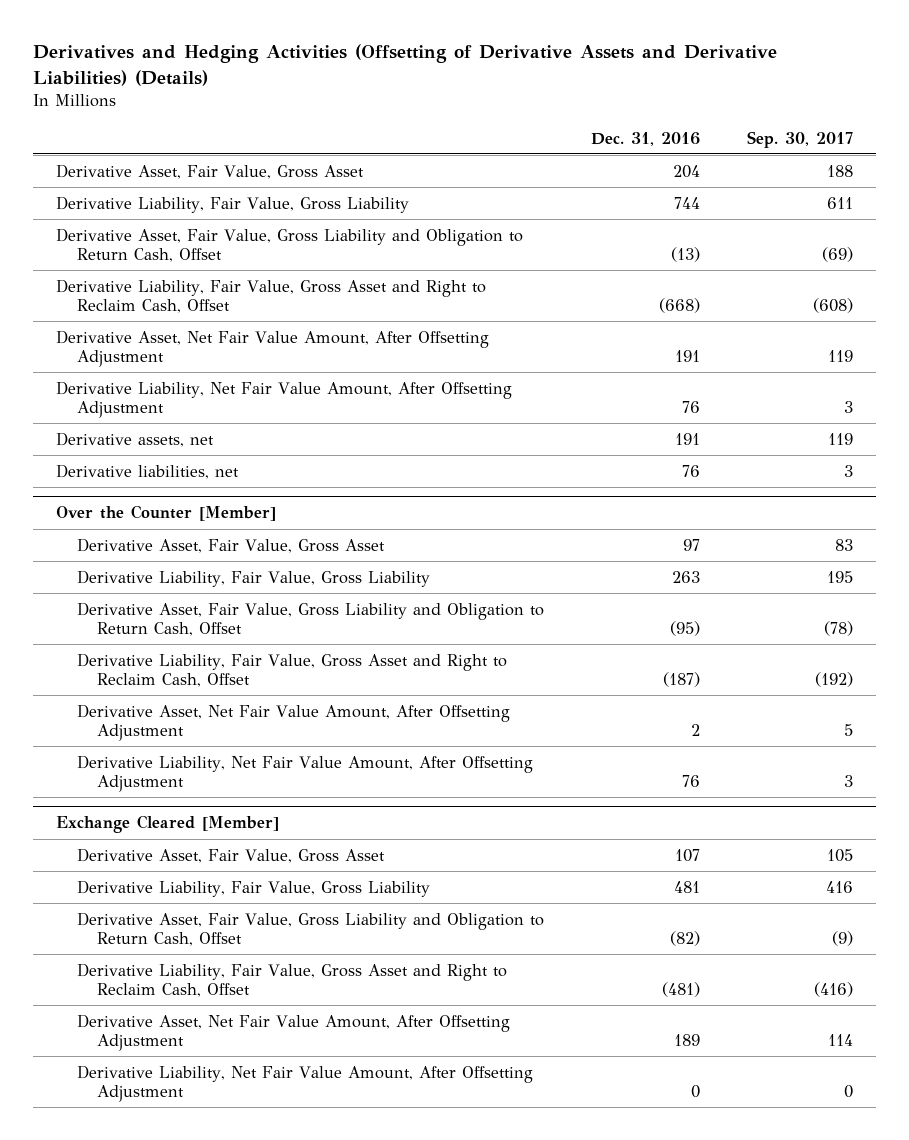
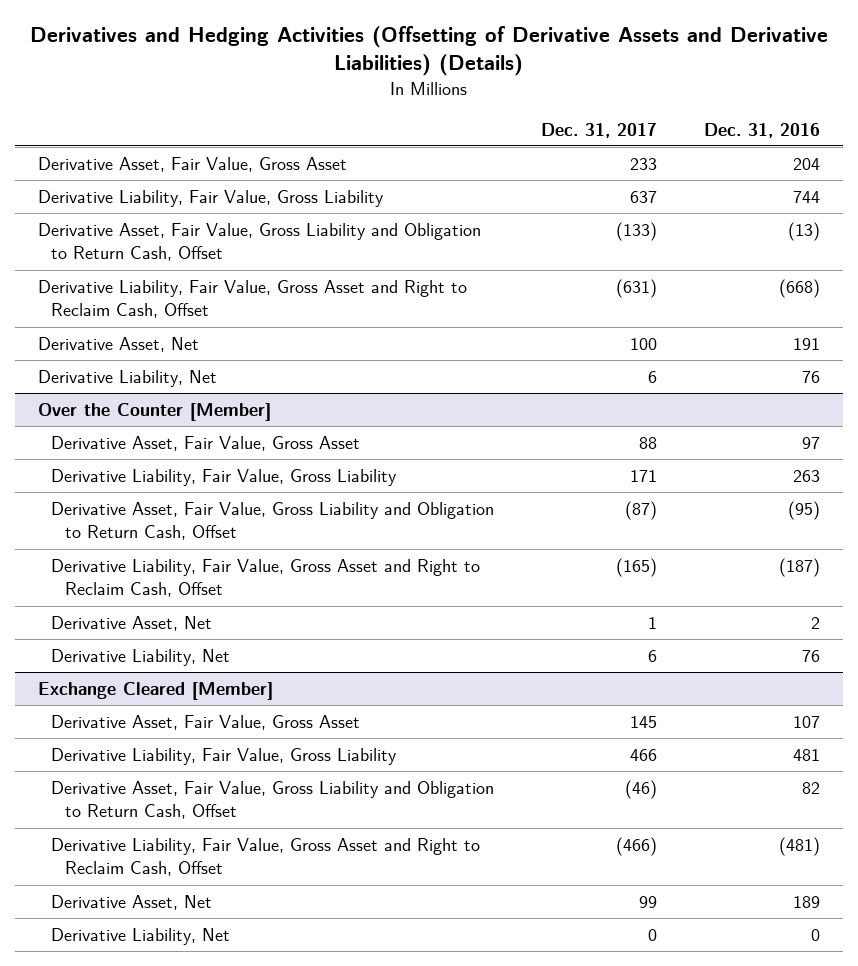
- | Dec. 31, 2016 | Sep. 30, 2017
+ | Dec. 31, 2017 | Dec. 31, 2016
- Derivative Asset, Net Fair Value Amount, After Offsetting Adjustment | 191 | 119
- Derivative Liability, Net Fair Value Amount, After Offsetting Adjustment | 76 | 3
- Derivative assets, net | 191 | 119
- Derivative liabilities, net | 76 | 3
+ Derivative Asset, Net | 100 | 191
+ Derivative Liability, Net | 6 | 76
@ Over the Counter [Member]
- Derivative Asset, Net Fair Value Amount, After Offsetting Adjustment | 2 | 5
- Derivative Liability, Net Fair Value Amount, After Offsetting Adjustment | 76 | 3
+ Derivative Asset, Net | 1 | 2
+ Derivative Liability, Net | 6 | 76
@ Exchange Cleared [Member]
- Derivative Asset, Fair Value, Gross Liability and Obligation to Return Cash, Offset | (82) | (9)
+ Derivative Asset, Fair Value, Gross Liability and Obligation to Return Cash, Offset | (46) | 82
- Derivative Asset, Net Fair Value Amount, After Offsetting Adjustment | 189 | 114
- Derivative Liability, Net Fair Value Amount, After Offsetting Adjustment | 0 | 0
+ Derivative Asset, Net | 99 | 189
+ Derivative Liability, Net | 0 | 0

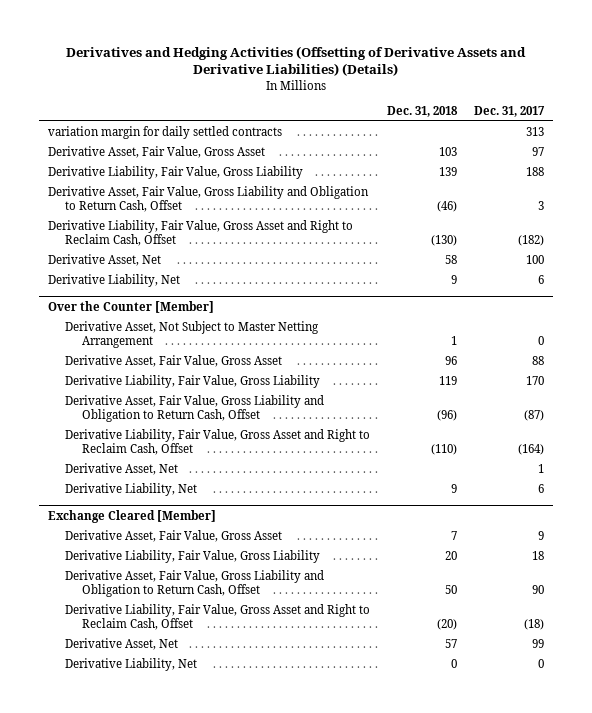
- | Dec. 31, 2017 | Dec. 31, 2016
+ | Dec. 31, 2018 | Dec. 31, 2017
- Derivative Asset, Fair Value, Gross Asset | 233 | 204
- Derivative Liability, Fair Value, Gross Liability | 637 | 744
- Derivative Asset, Fair Value, Gross Liability and Obligation to Return Cash, Offset | (133) | (13)
- Derivative Liability, Fair Value, Gross Asset and Right to Reclaim Cash, Offset | (631) | (668)
+ variation margin for daily settled contracts | | 313
+ Derivative Asset, Fair Value, Gross Asset | 103 | 97
+ Derivative Liability, Fair Value, Gross Liability | 139 | 188
+ Derivative Asset, Fair Value, Gross Liability and Obligation to Return Cash, Offset | (46) | 3
+ Derivative Liability, Fair Value, Gross Asset and Right to Reclaim Cash, Offset | (130) | (182)
@ Over the Counter [Member]
+ Derivative Asset, Not Subject to Master Netting Arrangement | 1 | 0
- Derivative Liability, Fair Value, Gross Liability | 171 | 263
+ Derivative Liability, Fair Value, Gross Liability | 119 | 170
- Derivative Liability, Fair Value, Gross Asset and Right to Reclaim Cash, Offset | (165) | (187)
+ Derivative Liability, Fair Value, Gross Asset and Right to Reclaim Cash, Offset | (110) | (164)
@ Exchange Cleared [Member]
- Derivative Asset, Fair Value, Gross Asset | 145 | 107
- Derivative Liability, Fair Value, Gross Liability | 466 | 481
- Derivative Asset, Fair Value, Gross Liability and Obligation to Return Cash, Offset | (46) | 82
- Derivative Liability, Fair Value, Gross Asset and Right to Reclaim Cash, Offset | (466) | (481)
+ Derivative Asset, Fair Value, Gross Asset | 7 | 9
+ Derivative Liability, Fair Value, Gross Liability | 20 | 18
+ Derivative Asset, Fair Value, Gross Liability and Obligation to Return Cash, Offset | 50 | 90
+ Derivative Liability, Fair Value, Gross Asset and Right to Reclaim Cash, Offset | (20) | (18)

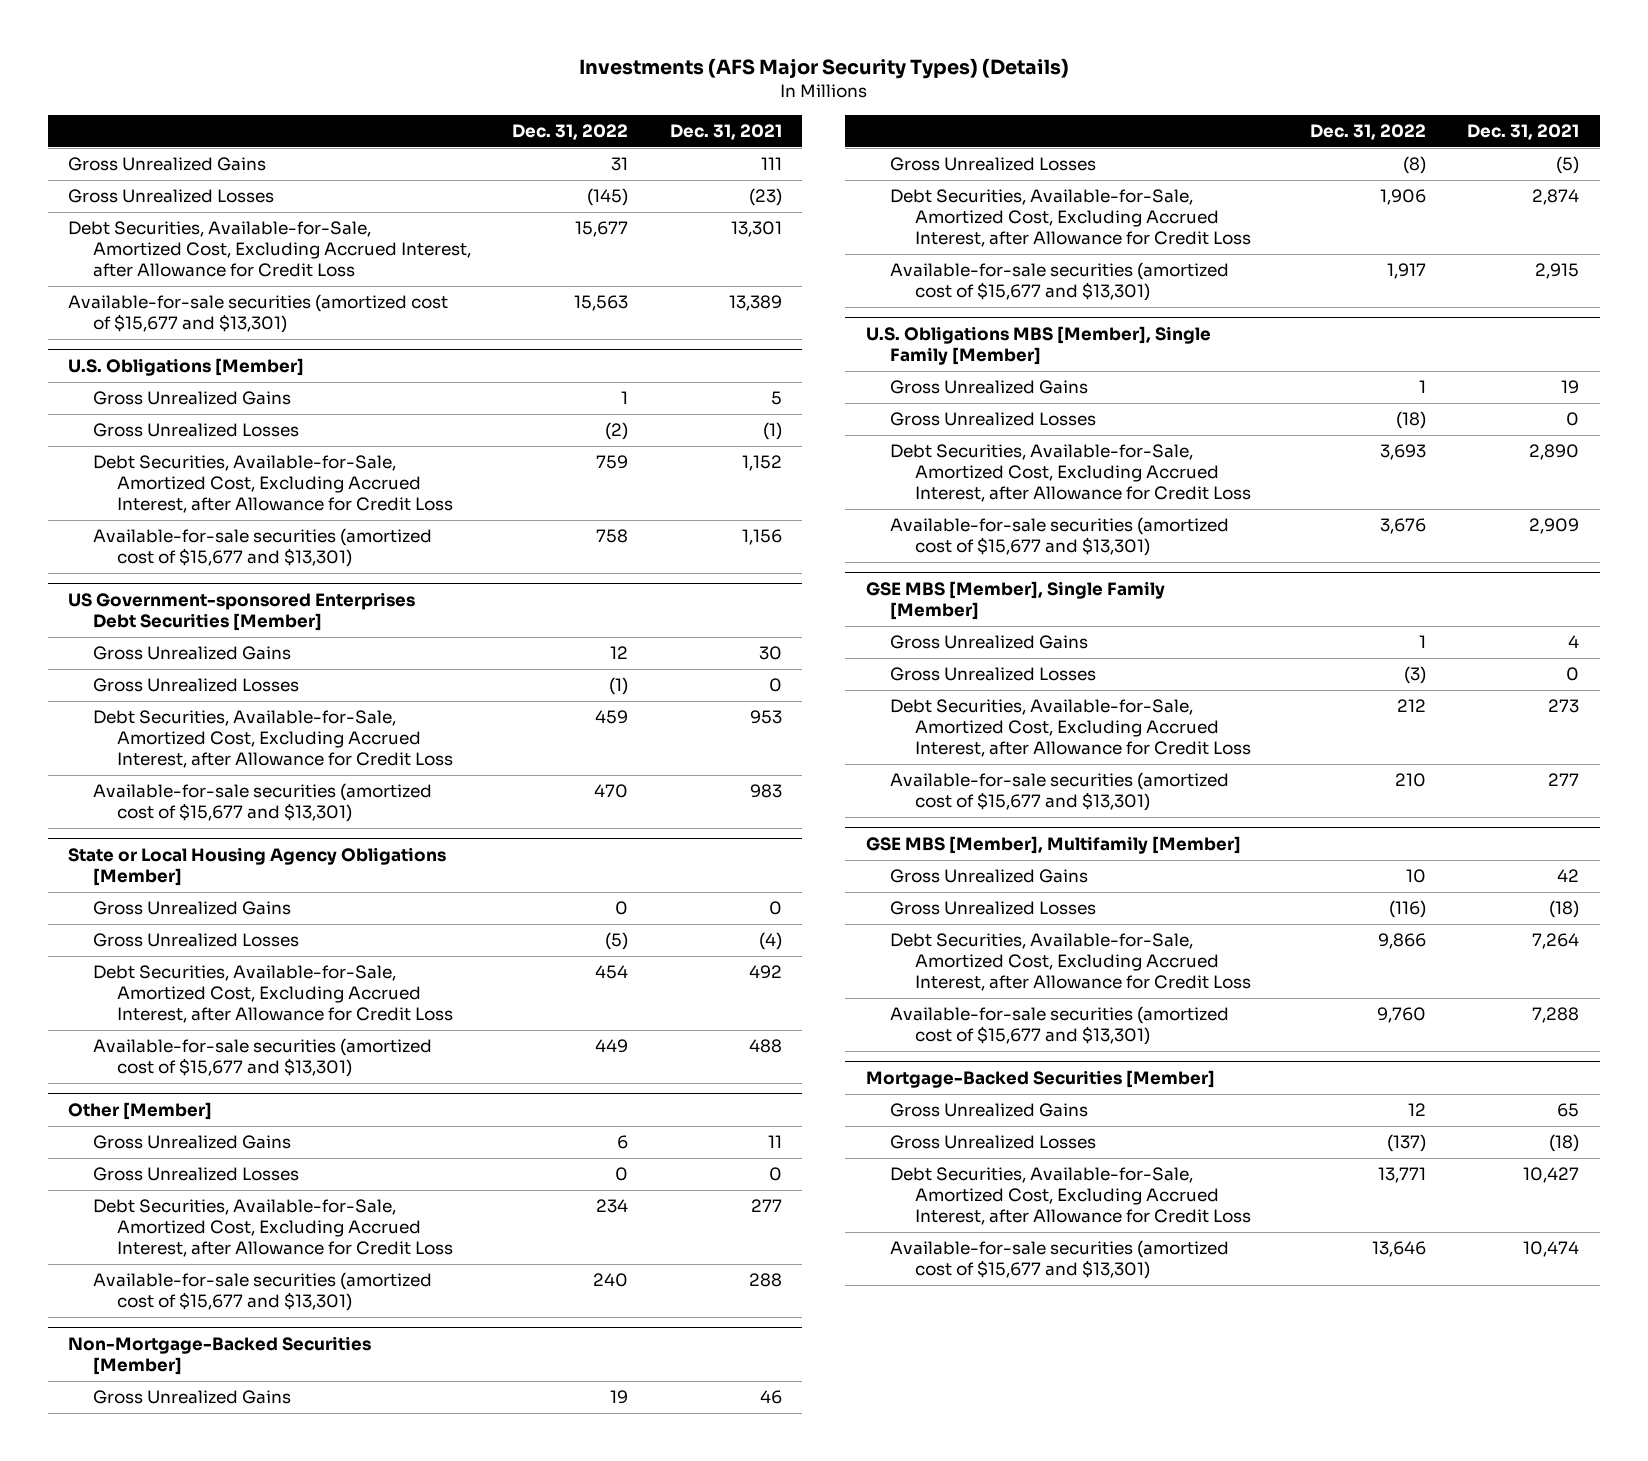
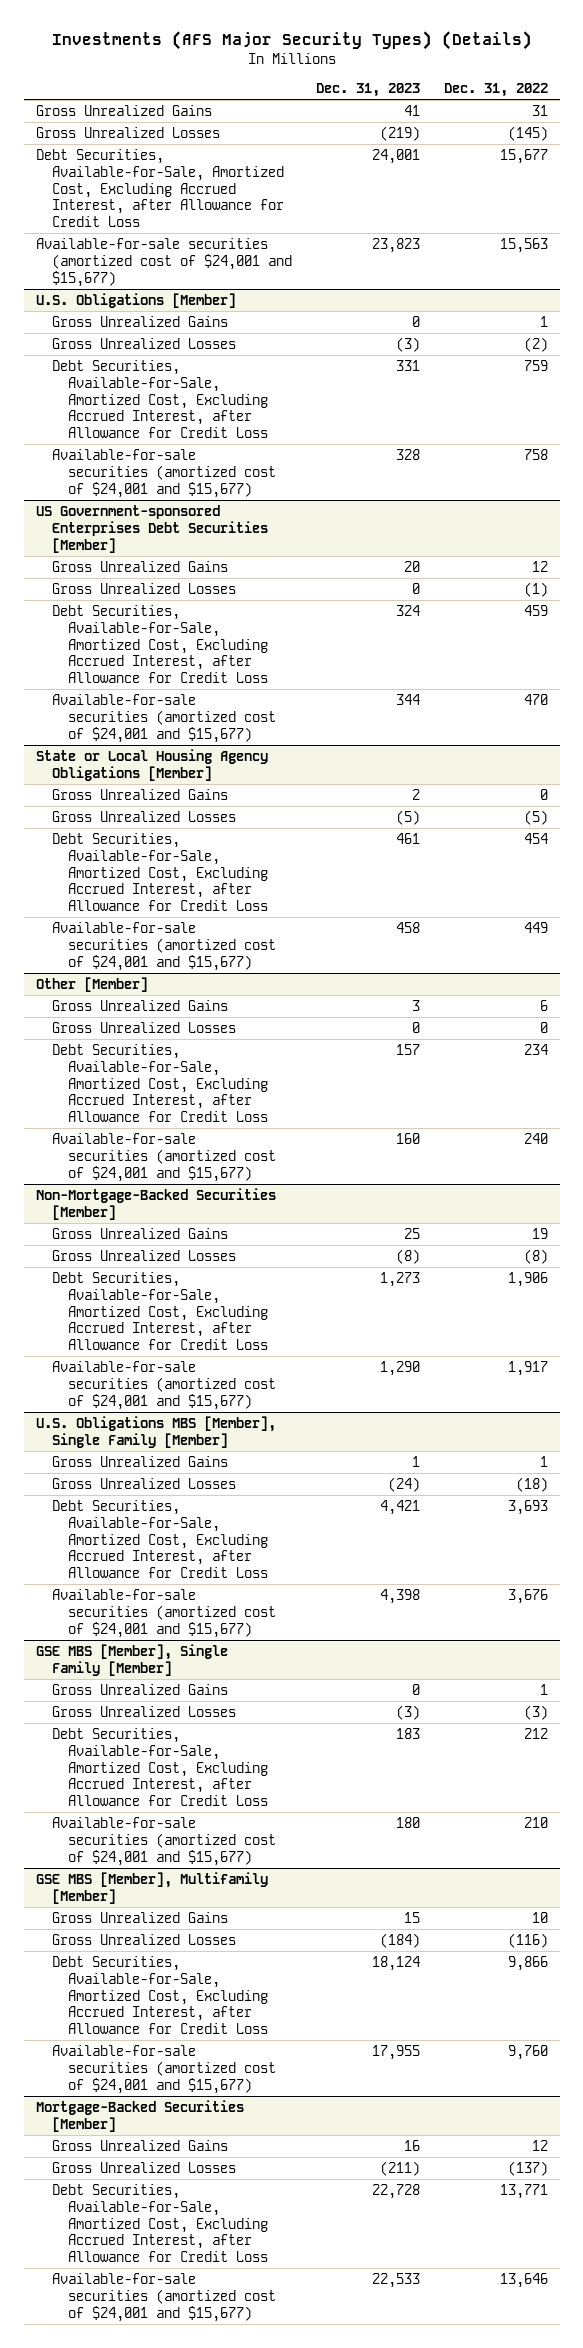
- | Dec. 31, 2022 | Dec. 31, 2021
+ | Dec. 31, 2023 | Dec. 31, 2022
- Available-for-sale securities (amortized cost of $15,677 and $13,301) | 15,563 | 13,389
+ Available-for-sale securities (amortized cost of $24,001 and $15,677) | 23,823 | 15,563
@ U.S. Obligations [Member]
- Available-for-sale securities (amortized cost of $15,677 and $13,301) | 758 | 1,156
+ Available-for-sale securities (amortized cost of $24,001 and $15,677) | 328 | 758
@ US Government-sponsored Enterprises Debt Securities [Member]
- Available-for-sale securities (amortized cost of $15,677 and $13,301) | 470 | 983
+ Available-for-sale securities (amortized cost of $24,001 and $15,677) | 344 | 470
@ State or Local Housing Agency Obligations [Member]
- Available-for-sale securities (amortized cost of $15,677 and $13,301) | 449 | 488
+ Available-for-sale securities (amortized cost of $24,001 and $15,677) | 458 | 449
@ Other [Member]
- Available-for-sale securities (amortized cost of $15,677 and $13,301) | 240 | 288
+ Available-for-sale securities (amortized cost of $24,001 and $15,677) | 160 | 240
@ Non-Mortgage-Backed Securities [Member]
- Available-for-sale securities (amortized cost of $15,677 and $13,301) | 1,917 | 2,915
+ Available-for-sale securities (amortized cost of $24,001 and $15,677) | 1,290 | 1,917
@ U.S. Obligations MBS [Member], Single Family [Member]
- Available-for-sale securities (amortized cost of $15,677 and $13,301) | 3,676 | 2,909
+ Available-for-sale securities (amortized cost of $24,001 and $15,677) | 4,398 | 3,676
@ GSE MBS [Member], Single Family [Member]
- Available-for-sale securities (amortized cost of $15,677 and $13,301) | 210 | 277
+ Available-for-sale securities (amortized cost of $24,001 and $15,677) | 180 | 210
@ GSE MBS [Member], Multifamily [Member]
- Available-for-sale securities (amortized cost of $15,677 and $13,301) | 9,760 | 7,288
+ Available-for-sale securities (amortized cost of $24,001 and $15,677) | 17,955 | 9,760
@ Mortgage-Backed Securities [Member]
- Available-for-sale securities (amortized cost of $15,677 and $13,301) | 13,646 | 10,474
+ Available-for-sale securities (amortized cost of $24,001 and $15,677) | 22,533 | 13,646

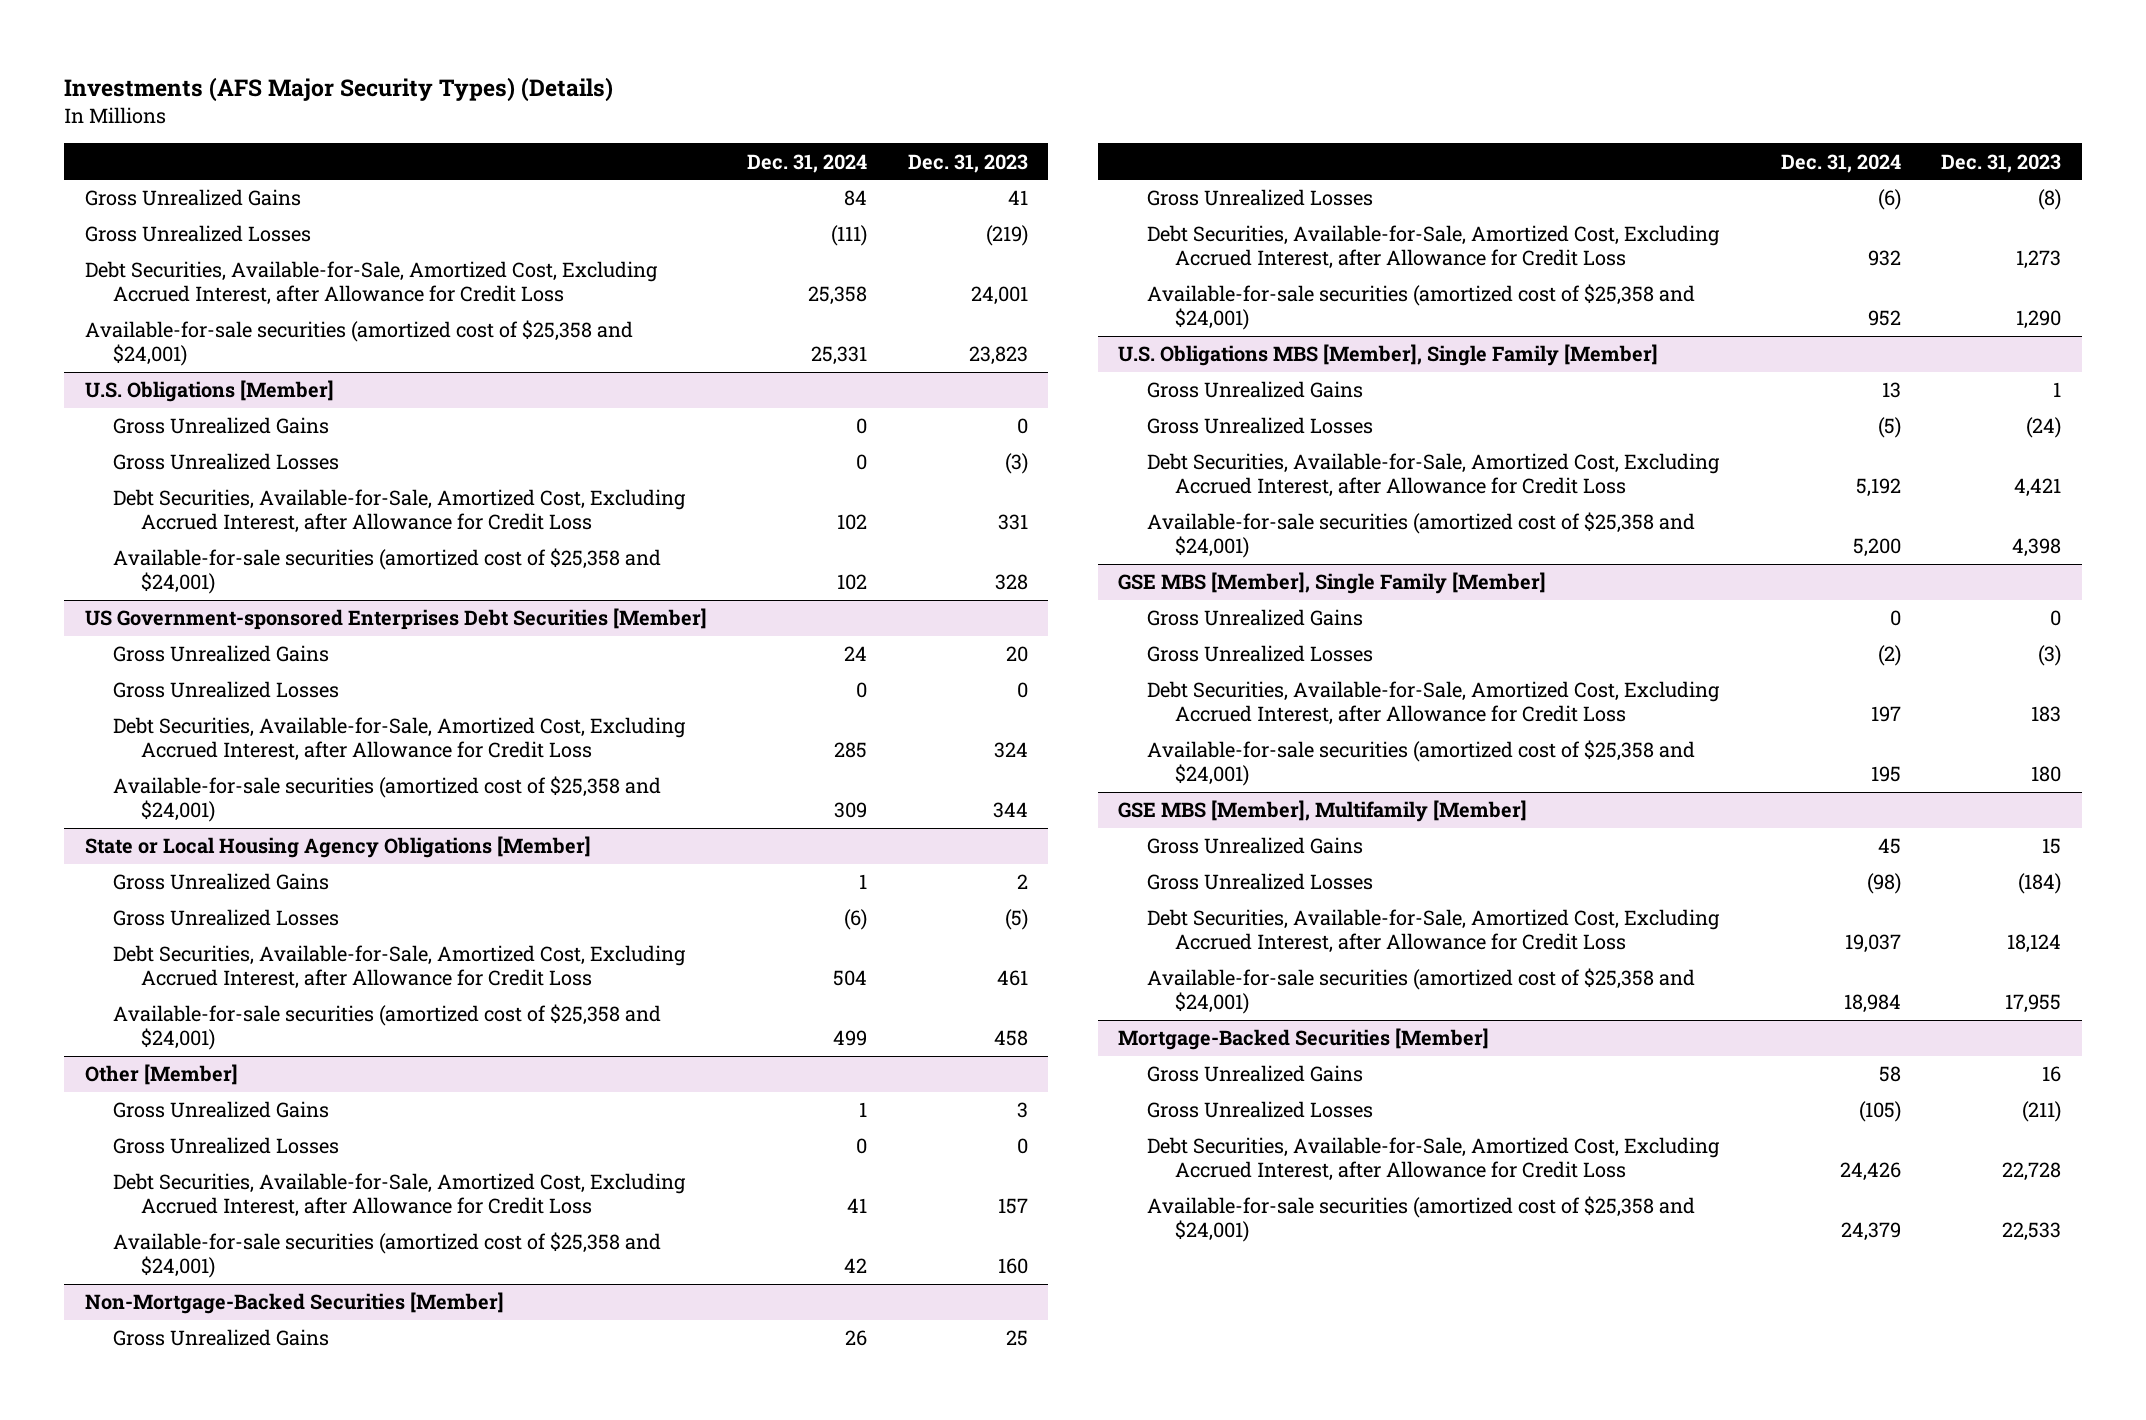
- | Dec. 31, 2023 | Dec. 31, 2022
+ | Dec. 31, 2024 | Dec. 31, 2023
- Available-for-sale securities (amortized cost of $24,001 and $15,677) | 23,823 | 15,563
+ Available-for-sale securities (amortized cost of $25,358 and $24,001) | 25,331 | 23,823
@ U.S. Obligations [Member]
- Available-for-sale securities (amortized cost of $24,001 and $15,677) | 328 | 758
+ Available-for-sale securities (amortized cost of $25,358 and $24,001) | 102 | 328
@ US Government-sponsored Enterprises Debt Securities [Member]
- Available-for-sale securities (amortized cost of $24,001 and $15,677) | 344 | 470
+ Available-for-sale securities (amortized cost of $25,358 and $24,001) | 309 | 344
@ State or Local Housing Agency Obligations [Member]
- Available-for-sale securities (amortized cost of $24,001 and $15,677) | 458 | 449
+ Available-for-sale securities (amortized cost of $25,358 and $24,001) | 499 | 458
@ Other [Member]
- Available-for-sale securities (amortized cost of $24,001 and $15,677) | 160 | 240
+ Available-for-sale securities (amortized cost of $25,358 and $24,001) | 42 | 160
@ Non-Mortgage-Backed Securities [Member]
- Available-for-sale securities (amortized cost of $24,001 and $15,677) | 1,290 | 1,917
+ Available-for-sale securities (amortized cost of $25,358 and $24,001) | 952 | 1,290
@ U.S. Obligations MBS [Member], Single Family [Member]
- Available-for-sale securities (amortized cost of $24,001 and $15,677) | 4,398 | 3,676
+ Available-for-sale securities (amortized cost of $25,358 and $24,001) | 5,200 | 4,398
@ GSE MBS [Member], Single Family [Member]
- Available-for-sale securities (amortized cost of $24,001 and $15,677) | 180 | 210
+ Available-for-sale securities (amortized cost of $25,358 and $24,001) | 195 | 180
@ GSE MBS [Member], Multifamily [Member]
- Available-for-sale securities (amortized cost of $24,001 and $15,677) | 17,955 | 9,760
+ Available-for-sale securities (amortized cost of $25,358 and $24,001) | 18,984 | 17,955
@ Mortgage-Backed Securities [Member]
- Available-for-sale securities (amortized cost of $24,001 and $15,677) | 22,533 | 13,646
+ Available-for-sale securities (amortized cost of $25,358 and $24,001) | 24,379 | 22,533

